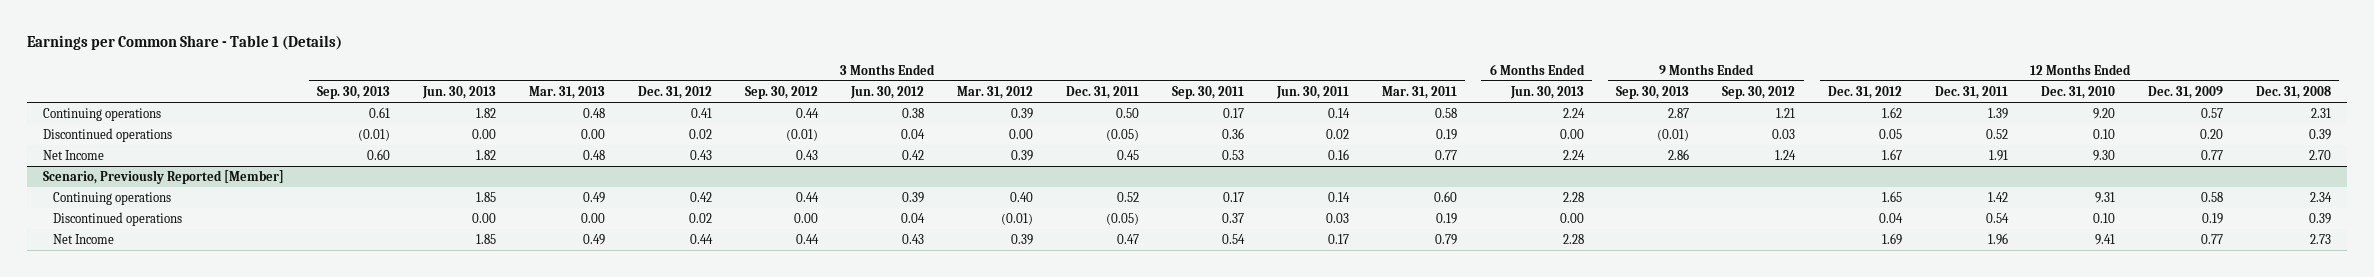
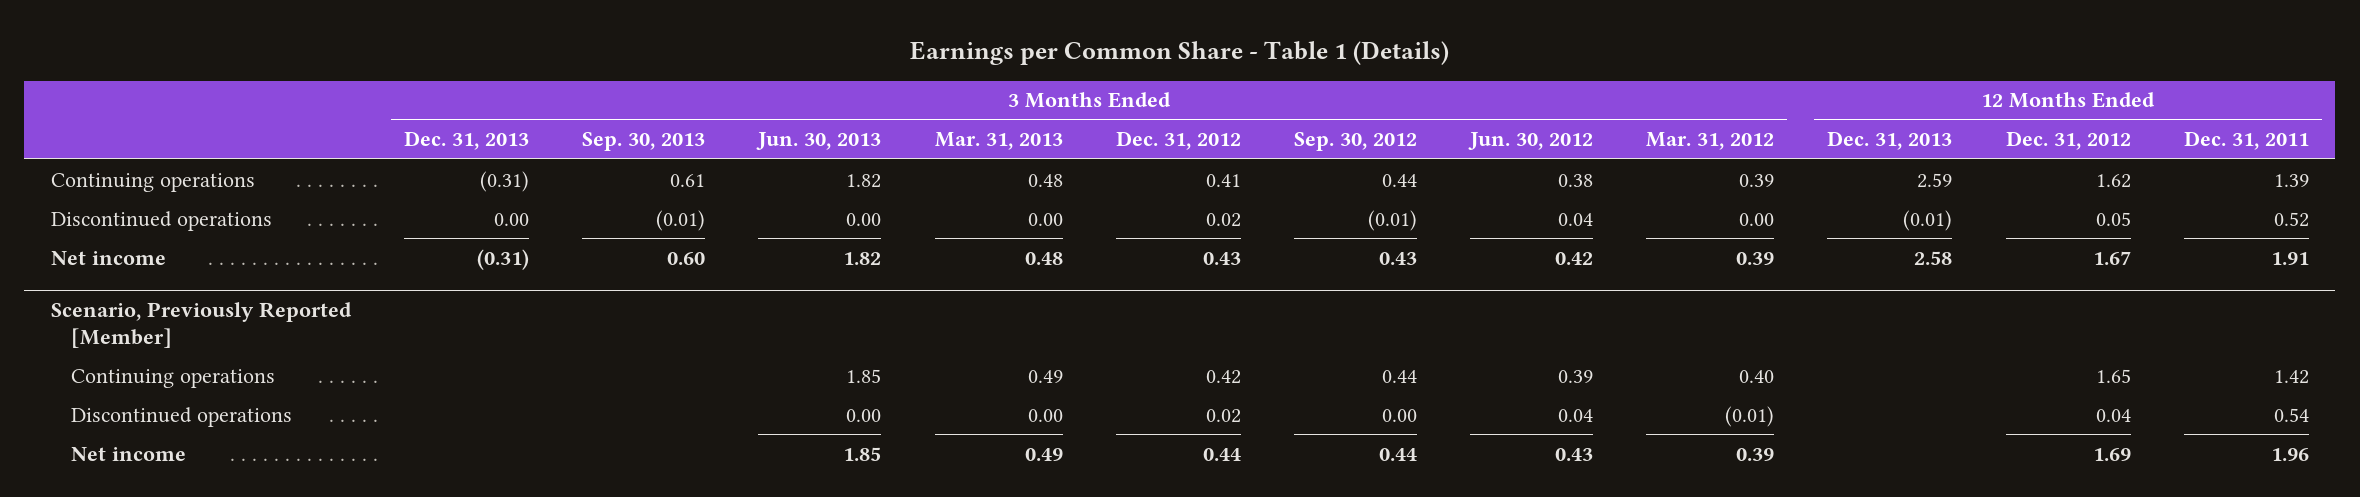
- | 3 Months Ended Sep. 30, 2013 | 3 Months Ended Jun. 30, 2013 | 3 Months Ended Mar. 31, 2013 | 3 Months Ended Dec. 31, 2012 | 3 Months Ended Sep. 30, 2012 | 3 Months Ended Jun. 30, 2012 | 3 Months Ended Mar. 31, 2012 | 3 Months Ended Dec. 31, 2011 | 3 Months Ended Sep. 30, 2011 | 3 Months Ended Jun. 30, 2011 | 3 Months Ended Mar. 31, 2011 | 6 Months Ended Jun. 30, 2013 | 9 Months Ended Sep. 30, 2013 | 9 Months Ended Sep. 30, 2012 | 12 Months Ended Dec. 31, 2012 | 12 Months Ended Dec. 31, 2011 | 12 Months Ended Dec. 31, 2010 | 12 Months Ended Dec. 31, 2009 | 12 Months Ended Dec. 31, 2008
+ | 3 Months Ended Dec. 31, 2013 | 3 Months Ended Sep. 30, 2013 | 3 Months Ended Jun. 30, 2013 | 3 Months Ended Mar. 31, 2013 | 3 Months Ended Dec. 31, 2012 | 3 Months Ended Sep. 30, 2012 | 3 Months Ended Jun. 30, 2012 | 3 Months Ended Mar. 31, 2012 | 12 Months Ended Dec. 31, 2013 | 12 Months Ended Dec. 31, 2012 | 12 Months Ended Dec. 31, 2011
- Net Income | 0.60 | 1.82 | 0.48 | 0.43 | 0.43 | 0.42 | 0.39 | 0.45 | 0.53 | 0.16 | 0.77 | 2.24 | 2.86 | 1.24 | 1.67 | 1.91 | 9.30 | 0.77 | 2.70
+ Net income | (0.31) | 0.60 | 1.82 | 0.48 | 0.43 | 0.43 | 0.42 | 0.39 | 2.58 | 1.67 | 1.91
@ Scenario, Previously Reported [Member]
- Net Income | | 1.85 | 0.49 | 0.44 | 0.44 | 0.43 | 0.39 | 0.47 | 0.54 | 0.17 | 0.79 | 2.28 | | | 1.69 | 1.96 | 9.41 | 0.77 | 2.73
+ Net income | | | 1.85 | 0.49 | 0.44 | 0.44 | 0.43 | 0.39 | | 1.69 | 1.96

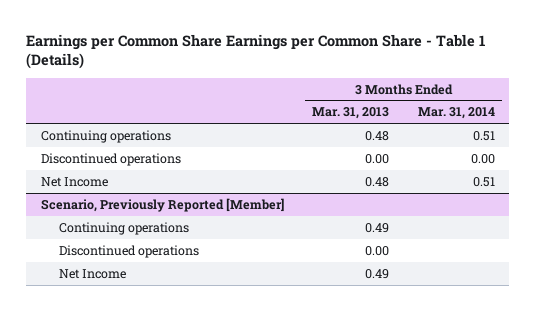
- Earnings per Common Share - Table 1 (Details)
+ Earnings per Common Share Earnings per Common Share - Table 1 (Details)
- | 3 Months Ended Dec. 31, 2013 | 3 Months Ended Sep. 30, 2013 | 3 Months Ended Jun. 30, 2013 | 3 Months Ended Mar. 31, 2013 | 3 Months Ended Dec. 31, 2012 | 3 Months Ended Sep. 30, 2012 | 3 Months Ended Jun. 30, 2012 | 3 Months Ended Mar. 31, 2012 | 12 Months Ended Dec. 31, 2013 | 12 Months Ended Dec. 31, 2012 | 12 Months Ended Dec. 31, 2011
+ | 3 Months Ended Mar. 31, 2013 | 3 Months Ended Mar. 31, 2014
- Net income | (0.31) | 0.60 | 1.82 | 0.48 | 0.43 | 0.43 | 0.42 | 0.39 | 2.58 | 1.67 | 1.91
+ Net Income | 0.48 | 0.51
@ Scenario, Previously Reported [Member]
- Net income | | | 1.85 | 0.49 | 0.44 | 0.44 | 0.43 | 0.39 | | 1.69 | 1.96
+ Net Income | 0.49 |

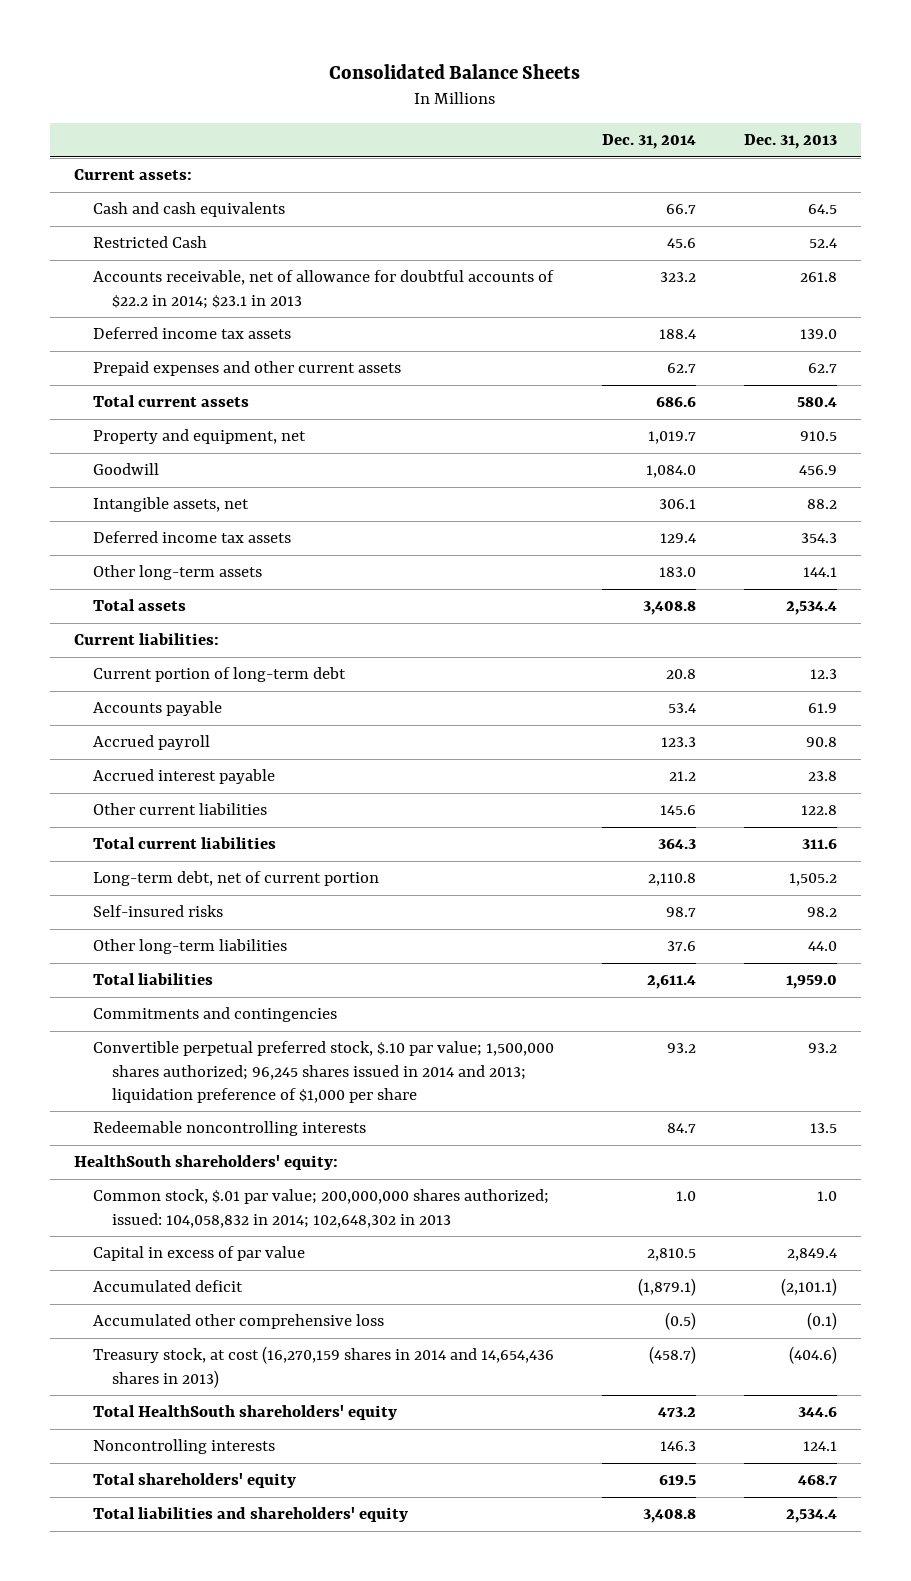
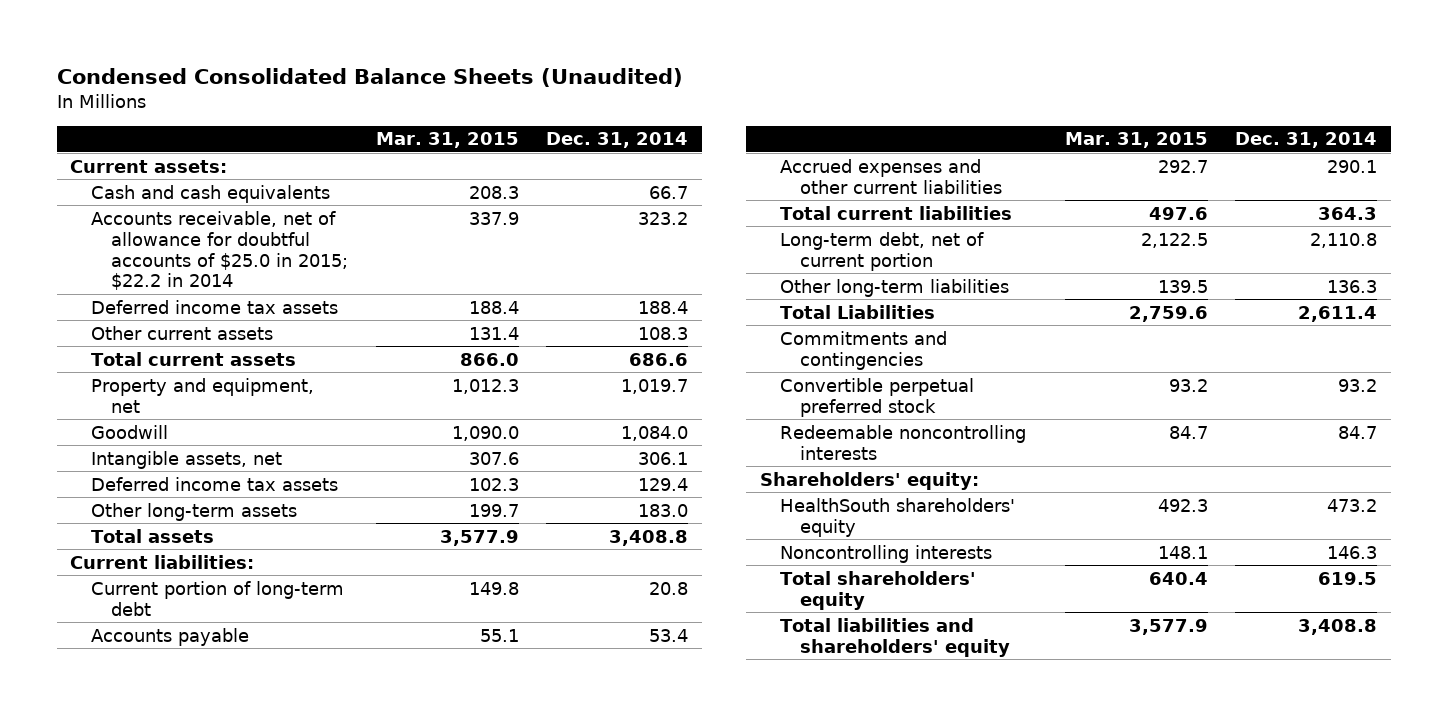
- Consolidated Balance Sheets
+ Condensed Consolidated Balance Sheets (Unaudited)
- | Dec. 31, 2014 | Dec. 31, 2013
+ | Mar. 31, 2015 | Dec. 31, 2014
- Restricted Cash | 45.6 | 52.4
- Accounts receivable, net of allowance for doubtful accounts of $22.2 in 2014; $23.1 in 2013 | 323.2 | 261.8
+ Accounts receivable, net of allowance for doubtful accounts of $25.0 in 2015; $22.2 in 2014 | 337.9 | 323.2
- Prepaid expenses and other current assets | 62.7 | 62.7
+ Other current assets | 131.4 | 108.3
- Accrued payroll | 123.3 | 90.8
- Accrued interest payable | 21.2 | 23.8
- Other current liabilities | 145.6 | 122.8
+ Accrued expenses and other current liabilities | 292.7 | 290.1
- Self-insured risks | 98.7 | 98.2
- Other long-term liabilities | 37.6 | 44.0
- Total liabilities | 2,611.4 | 1,959.0
+ Other long-term liabilities | 139.5 | 136.3
+ Total Liabilities | 2,759.6 | 2,611.4
- Convertible perpetual preferred stock, $.10 par value; 1,500,000 shares authorized; 96,245 shares issued in 2014 and 2013; liquidation preference of $1,000 per share | 93.2 | 93.2
+ Convertible perpetual preferred stock | 93.2 | 93.2
- HealthSouth shareholders' equity:
- Common stock, $.01 par value; 200,000,000 shares authorized; issued: 104,058,832 in 2014; 102,648,302 in 2013 | 1.0 | 1.0
- Capital in excess of par value | 2,810.5 | 2,849.4
- Accumulated deficit | (1,879.1) | (2,101.1)
- Accumulated other comprehensive loss | (0.5) | (0.1)
- Treasury stock, at cost (16,270,159 shares in 2014 and 14,654,436 shares in 2013) | (458.7) | (404.6)
- Total HealthSouth shareholders' equity | 473.2 | 344.6
+ Shareholders' equity:
+ HealthSouth shareholders' equity | 492.3 | 473.2

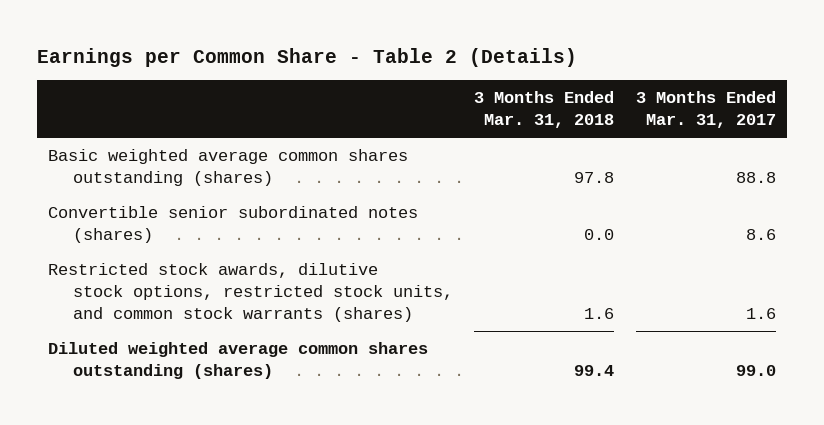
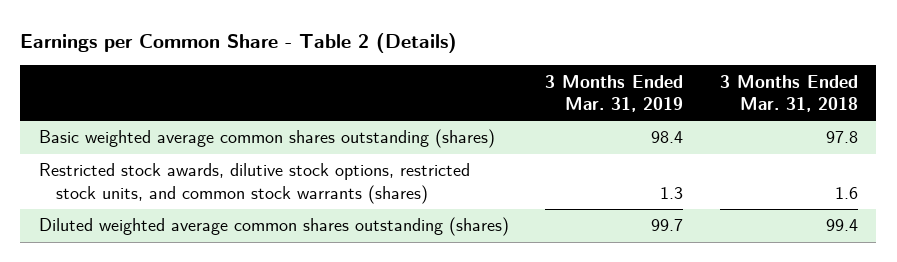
- | 3 Months Ended Mar. 31, 2018 | 3 Months Ended Mar. 31, 2017
+ | 3 Months Ended Mar. 31, 2019 | 3 Months Ended Mar. 31, 2018
- Convertible senior subordinated notes (shares) | 0.0 | 8.6

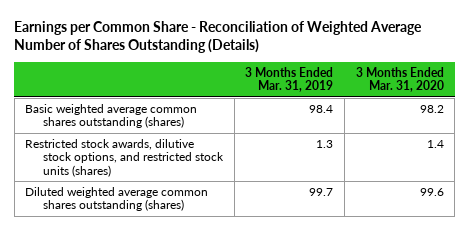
- Earnings per Common Share - Table 2 (Details)
+ Earnings per Common Share - Reconciliation of Weighted Average Number of Shares Outstanding (Details)
- | 3 Months Ended Mar. 31, 2019 | 3 Months Ended Mar. 31, 2018
+ | 3 Months Ended Mar. 31, 2019 | 3 Months Ended Mar. 31, 2020
- Restricted stock awards, dilutive stock options, restricted stock units, and common stock warrants (shares) | 1.3 | 1.6
+ Restricted stock awards, dilutive stock options, and restricted stock units (shares) | 1.3 | 1.4

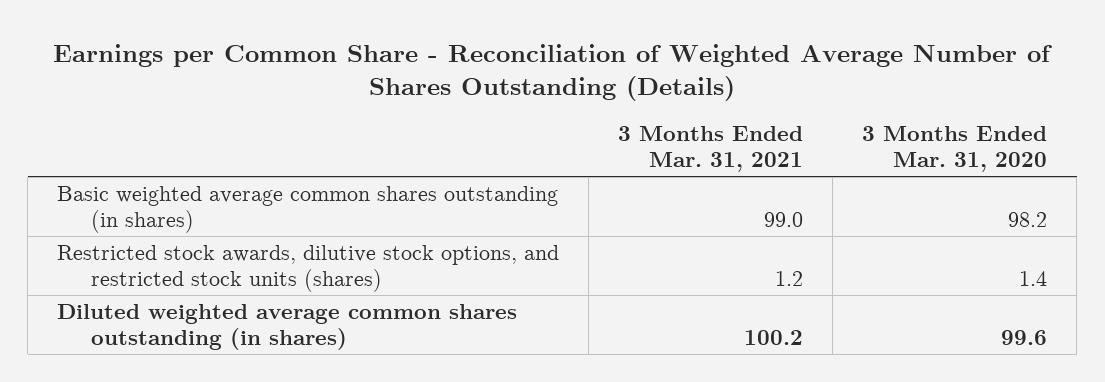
- | 3 Months Ended Mar. 31, 2019 | 3 Months Ended Mar. 31, 2020
+ | 3 Months Ended Mar. 31, 2021 | 3 Months Ended Mar. 31, 2020
- Basic weighted average common shares outstanding (shares) | 98.4 | 98.2
+ Basic weighted average common shares outstanding (in shares) | 99.0 | 98.2
- Diluted weighted average common shares outstanding (shares) | 99.7 | 99.6
+ Diluted weighted average common shares outstanding (in shares) | 100.2 | 99.6

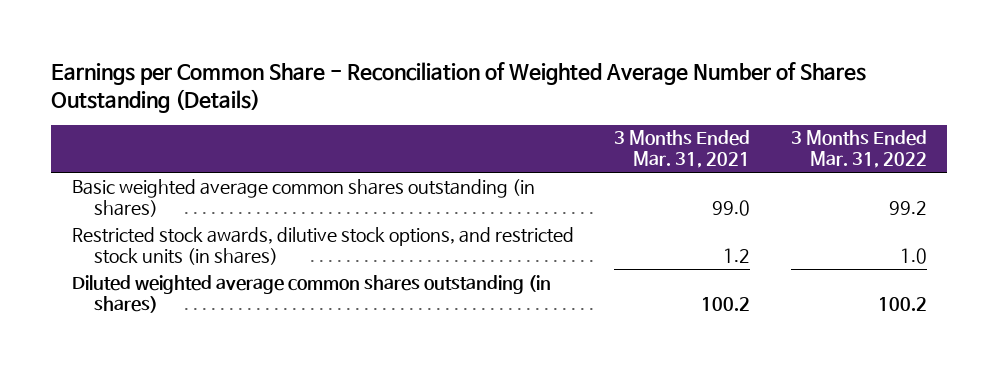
- | 3 Months Ended Mar. 31, 2021 | 3 Months Ended Mar. 31, 2020
+ | 3 Months Ended Mar. 31, 2021 | 3 Months Ended Mar. 31, 2022
- Restricted stock awards, dilutive stock options, and restricted stock units (shares) | 1.2 | 1.4
+ Restricted stock awards, dilutive stock options, and restricted stock units (in shares) | 1.2 | 1.0

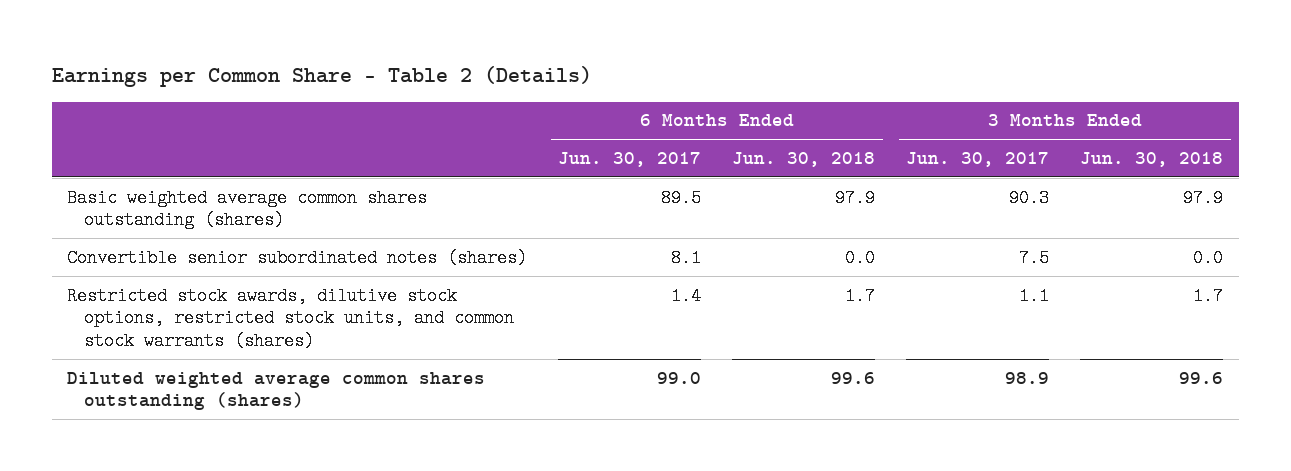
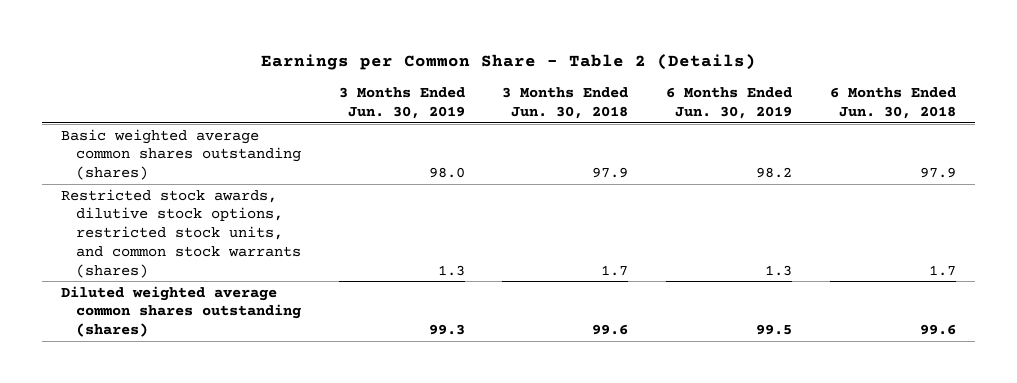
- | 6 Months Ended Jun. 30, 2017 | 6 Months Ended Jun. 30, 2018 | 3 Months Ended Jun. 30, 2017 | 3 Months Ended Jun. 30, 2018
+ | 3 Months Ended Jun. 30, 2019 | 3 Months Ended Jun. 30, 2018 | 6 Months Ended Jun. 30, 2019 | 6 Months Ended Jun. 30, 2018
- Convertible senior subordinated notes (shares) | 8.1 | 0.0 | 7.5 | 0.0

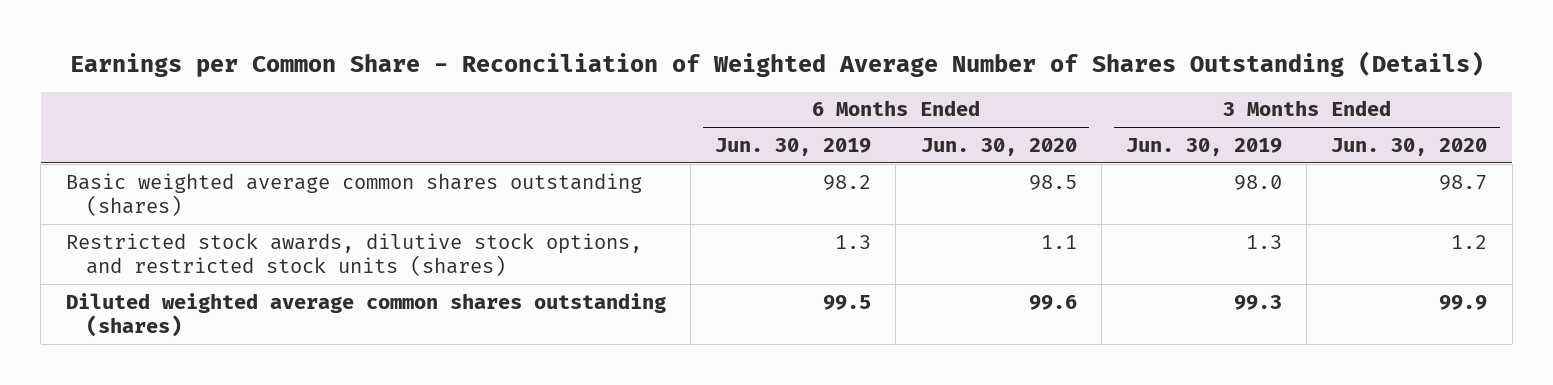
- Earnings per Common Share - Table 2 (Details)
+ Earnings per Common Share - Reconciliation of Weighted Average Number of Shares Outstanding (Details)
- | 3 Months Ended Jun. 30, 2019 | 3 Months Ended Jun. 30, 2018 | 6 Months Ended Jun. 30, 2019 | 6 Months Ended Jun. 30, 2018
+ | 6 Months Ended Jun. 30, 2019 | 6 Months Ended Jun. 30, 2020 | 3 Months Ended Jun. 30, 2019 | 3 Months Ended Jun. 30, 2020
- Restricted stock awards, dilutive stock options, restricted stock units, and common stock warrants (shares) | 1.3 | 1.7 | 1.3 | 1.7
+ Restricted stock awards, dilutive stock options, and restricted stock units (shares) | 1.3 | 1.1 | 1.3 | 1.2

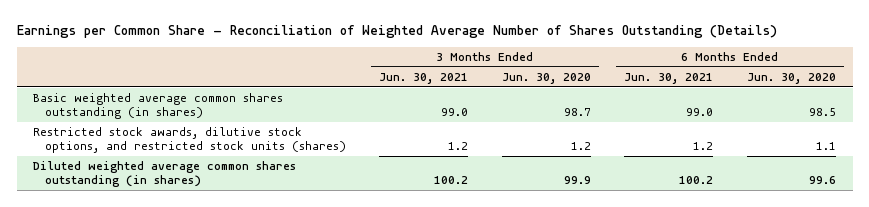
- | 6 Months Ended Jun. 30, 2019 | 6 Months Ended Jun. 30, 2020 | 3 Months Ended Jun. 30, 2019 | 3 Months Ended Jun. 30, 2020
+ | 3 Months Ended Jun. 30, 2021 | 3 Months Ended Jun. 30, 2020 | 6 Months Ended Jun. 30, 2021 | 6 Months Ended Jun. 30, 2020
- Basic weighted average common shares outstanding (shares) | 98.2 | 98.5 | 98.0 | 98.7
+ Basic weighted average common shares outstanding (in shares) | 99.0 | 98.7 | 99.0 | 98.5
- Diluted weighted average common shares outstanding (shares) | 99.5 | 99.6 | 99.3 | 99.9
+ Diluted weighted average common shares outstanding (in shares) | 100.2 | 99.9 | 100.2 | 99.6

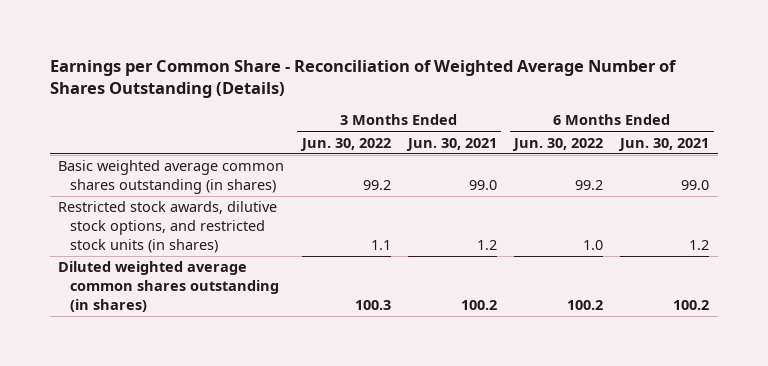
- | 3 Months Ended Jun. 30, 2021 | 3 Months Ended Jun. 30, 2020 | 6 Months Ended Jun. 30, 2021 | 6 Months Ended Jun. 30, 2020
+ | 3 Months Ended Jun. 30, 2022 | 3 Months Ended Jun. 30, 2021 | 6 Months Ended Jun. 30, 2022 | 6 Months Ended Jun. 30, 2021
- Restricted stock awards, dilutive stock options, and restricted stock units (shares) | 1.2 | 1.2 | 1.2 | 1.1
+ Restricted stock awards, dilutive stock options, and restricted stock units (in shares) | 1.1 | 1.2 | 1.0 | 1.2

